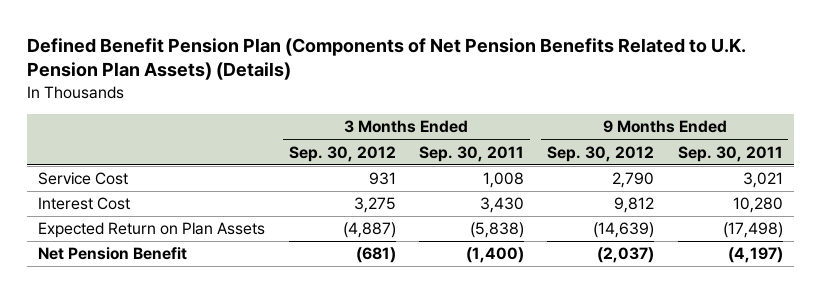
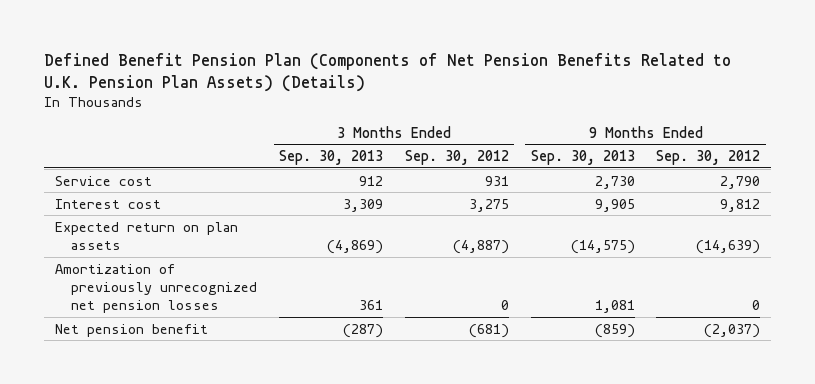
- | 3 Months Ended Sep. 30, 2012 | 3 Months Ended Sep. 30, 2011 | 9 Months Ended Sep. 30, 2012 | 9 Months Ended Sep. 30, 2011
+ | 3 Months Ended Sep. 30, 2013 | 3 Months Ended Sep. 30, 2012 | 9 Months Ended Sep. 30, 2013 | 9 Months Ended Sep. 30, 2012
- Service Cost | 931 | 1,008 | 2,790 | 3,021
- Interest Cost | 3,275 | 3,430 | 9,812 | 10,280
- Expected Return on Plan Assets | (4,887) | (5,838) | (14,639) | (17,498)
- Net Pension Benefit | (681) | (1,400) | (2,037) | (4,197)
+ Service cost | 912 | 931 | 2,730 | 2,790
+ Interest cost | 3,309 | 3,275 | 9,905 | 9,812
+ Expected return on plan assets | (4,869) | (4,887) | (14,575) | (14,639)
+ Amortization of previously unrecognized net pension losses | 361 | 0 | 1,081 | 0
+ Net pension benefit | (287) | (681) | (859) | (2,037)

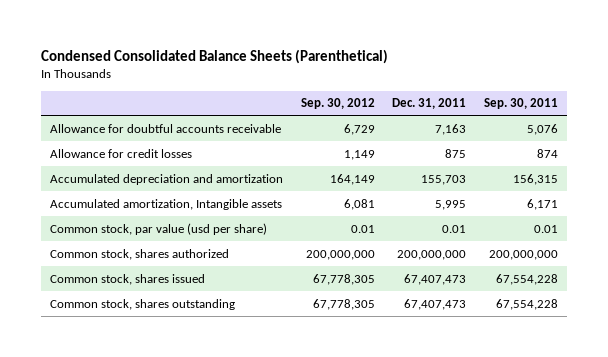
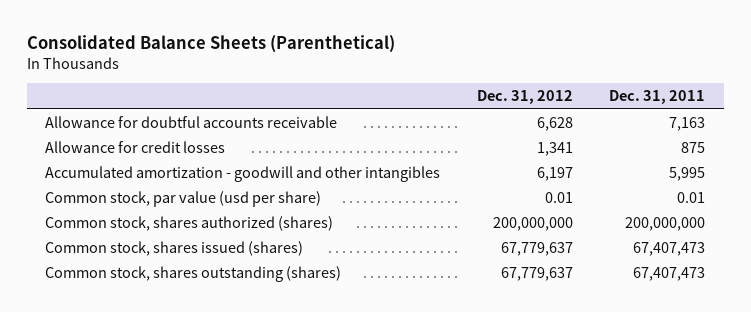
- Condensed Consolidated Balance Sheets (Parenthetical)
+ Consolidated Balance Sheets (Parenthetical)
- | Sep. 30, 2012 | Dec. 31, 2011 | Sep. 30, 2011
+ | Dec. 31, 2012 | Dec. 31, 2011
- Accumulated depreciation and amortization | 164,149 | 155,703 | 156,315
- Accumulated amortization, Intangible assets | 6,081 | 5,995 | 6,171
+ Accumulated amortization - goodwill and other intangibles | 6,197 | 5,995
- Common stock, shares authorized | 200,000,000 | 200,000,000 | 200,000,000
- Common stock, shares issued | 67,778,305 | 67,407,473 | 67,554,228
- Common stock, shares outstanding | 67,778,305 | 67,407,473 | 67,554,228
+ Common stock, shares authorized (shares) | 200,000,000 | 200,000,000
+ Common stock, shares issued (shares) | 67,779,637 | 67,407,473
+ Common stock, shares outstanding (shares) | 67,779,637 | 67,407,473

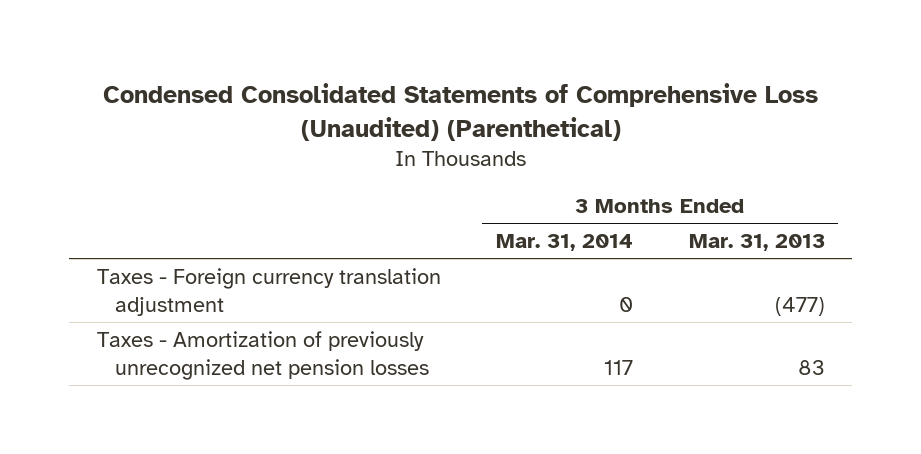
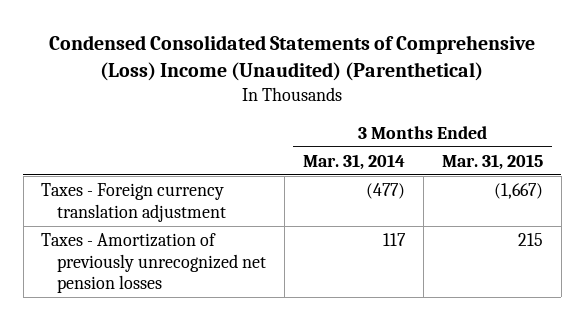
- Condensed Consolidated Statements of Comprehensive Loss (Unaudited) (Parenthetical)
+ Condensed Consolidated Statements of Comprehensive (Loss) Income (Unaudited) (Parenthetical)
- | 3 Months Ended Mar. 31, 2014 | 3 Months Ended Mar. 31, 2013
+ | 3 Months Ended Mar. 31, 2014 | 3 Months Ended Mar. 31, 2015
- Taxes - Foreign currency translation adjustment | 0 | (477)
+ Taxes - Foreign currency translation adjustment | (477) | (1,667)

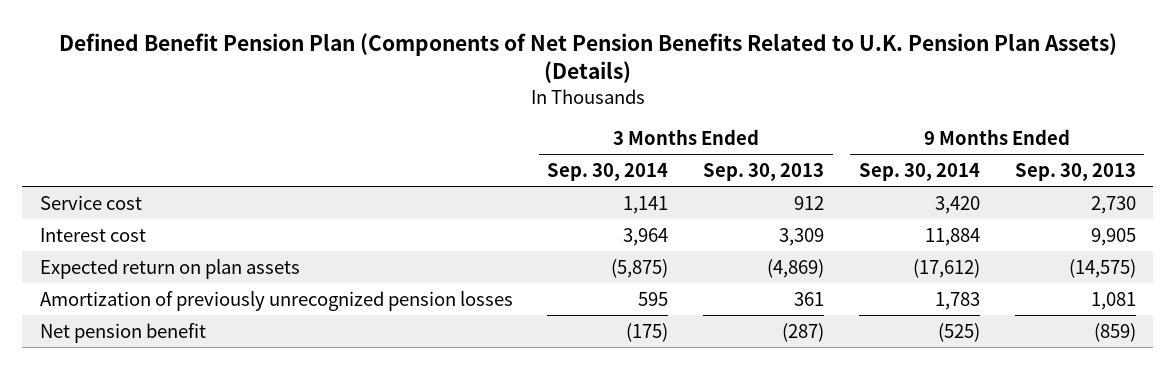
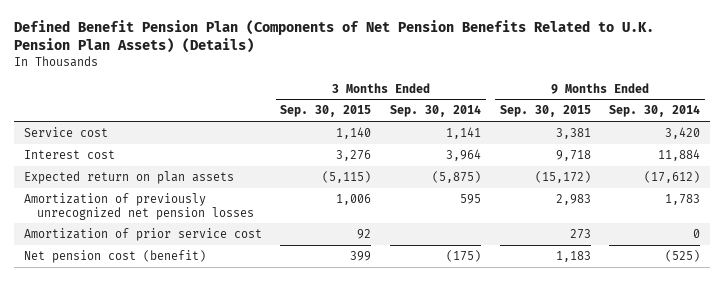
- | 3 Months Ended Sep. 30, 2014 | 3 Months Ended Sep. 30, 2013 | 9 Months Ended Sep. 30, 2014 | 9 Months Ended Sep. 30, 2013
+ | 3 Months Ended Sep. 30, 2015 | 3 Months Ended Sep. 30, 2014 | 9 Months Ended Sep. 30, 2015 | 9 Months Ended Sep. 30, 2014
- Amortization of previously unrecognized pension losses | 595 | 361 | 1,783 | 1,081
- Net pension benefit | (175) | (287) | (525) | (859)
+ Amortization of previously unrecognized net pension losses | 1,006 | 595 | 2,983 | 1,783
+ Amortization of prior service cost | 92 | | 273 | 0
+ Net pension cost (benefit) | 399 | (175) | 1,183 | (525)

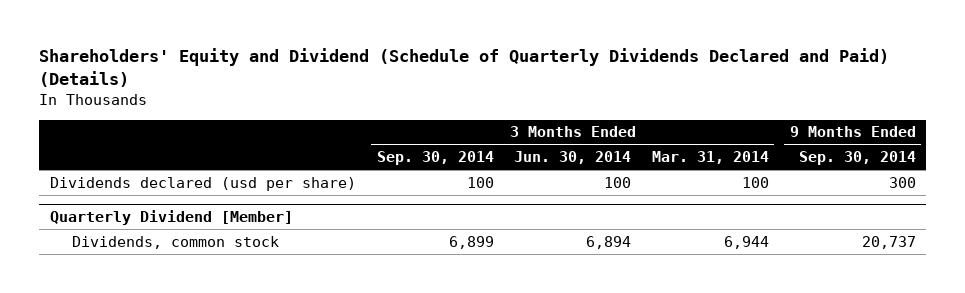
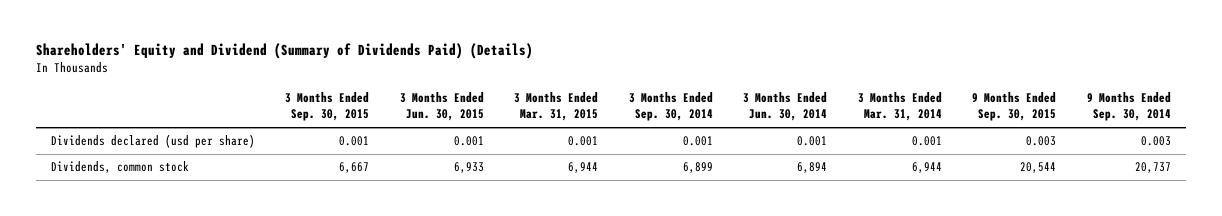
- Shareholders' Equity and Dividend (Schedule of Quarterly Dividends Declared and Paid) (Details)
+ Shareholders' Equity and Dividend (Summary of Dividends Paid) (Details)
- | 3 Months Ended Sep. 30, 2014 | 3 Months Ended Jun. 30, 2014 | 3 Months Ended Mar. 31, 2014 | 9 Months Ended Sep. 30, 2014
+ | 3 Months Ended Sep. 30, 2015 | 3 Months Ended Jun. 30, 2015 | 3 Months Ended Mar. 31, 2015 | 3 Months Ended Sep. 30, 2014 | 3 Months Ended Jun. 30, 2014 | 3 Months Ended Mar. 31, 2014 | 9 Months Ended Sep. 30, 2015 | 9 Months Ended Sep. 30, 2014
- Dividends declared (usd per share) | 100 | 100 | 100 | 300
- Quarterly Dividend [Member]
+ Dividends declared (usd per share) | 0.001 | 0.001 | 0.001 | 0.001 | 0.001 | 0.001 | 0.003 | 0.003

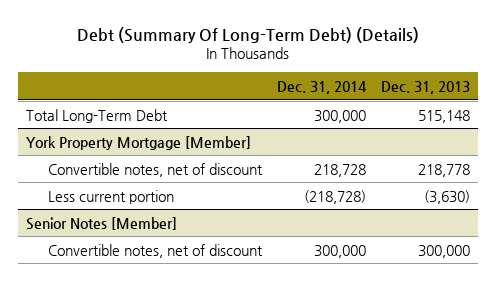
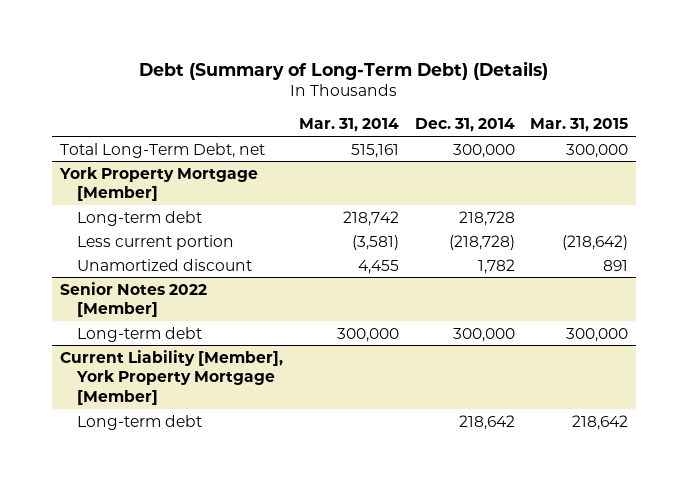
- Debt (Summary Of Long-Term Debt) (Details)
+ Debt (Summary of Long-Term Debt) (Details)
- | Dec. 31, 2014 | Dec. 31, 2013
+ | Mar. 31, 2014 | Dec. 31, 2014 | Mar. 31, 2015
- Total Long-Term Debt | 300,000 | 515,148
+ Total Long-Term Debt, net | 515,161 | 300,000 | 300,000
@ York Property Mortgage [Member]
- Convertible notes, net of discount | 218,728 | 218,778
+ Long-term debt | 218,742 | 218,728 |
- Senior Notes [Member]
- Convertible notes, net of discount | 300,000 | 300,000
@ York Property Mortgage [Member]
+ Unamortized discount | 4,455 | 1,782 | 891
+ Senior Notes 2022 [Member]
+ Long-term debt | 300,000 | 300,000 | 300,000
+ Current Liability [Member], York Property Mortgage [Member]
+ Long-term debt | | 218,642 | 218,642

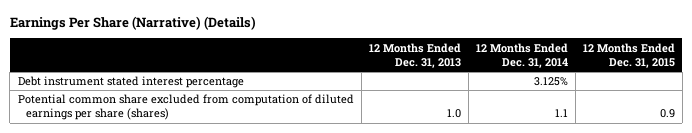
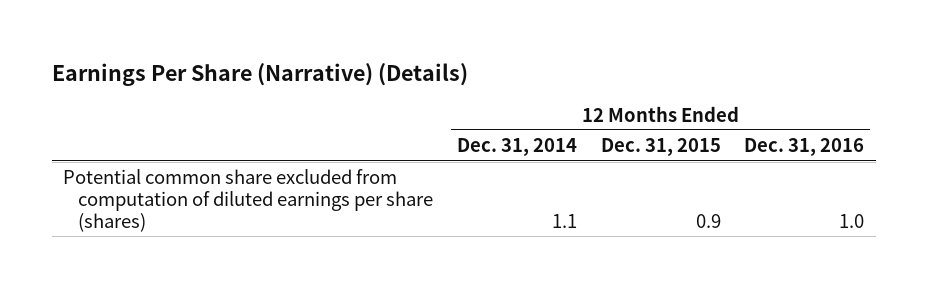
- | 12 Months Ended Dec. 31, 2013 | 12 Months Ended Dec. 31, 2014 | 12 Months Ended Dec. 31, 2015
+ | 12 Months Ended Dec. 31, 2014 | 12 Months Ended Dec. 31, 2015 | 12 Months Ended Dec. 31, 2016
- Debt instrument stated interest percentage | | 3.125% |

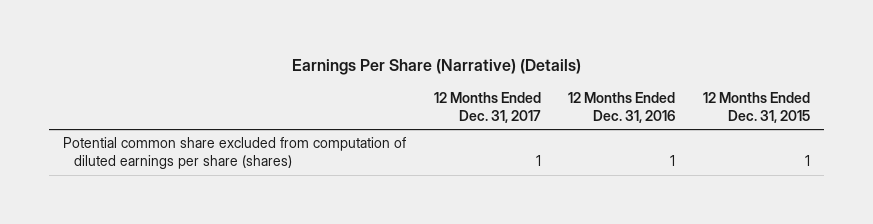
- | 12 Months Ended Dec. 31, 2014 | 12 Months Ended Dec. 31, 2015 | 12 Months Ended Dec. 31, 2016
+ | 12 Months Ended Dec. 31, 2017 | 12 Months Ended Dec. 31, 2016 | 12 Months Ended Dec. 31, 2015
- Potential common share excluded from computation of diluted earnings per share (shares) | 1.1 | 0.9 | 1.0
+ Potential common share excluded from computation of diluted earnings per share (shares) | 1 | 1 | 1

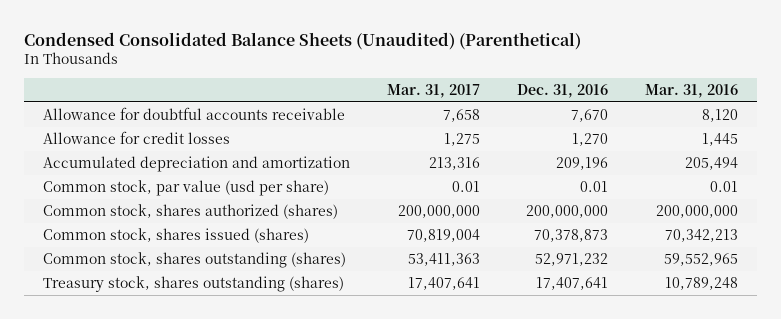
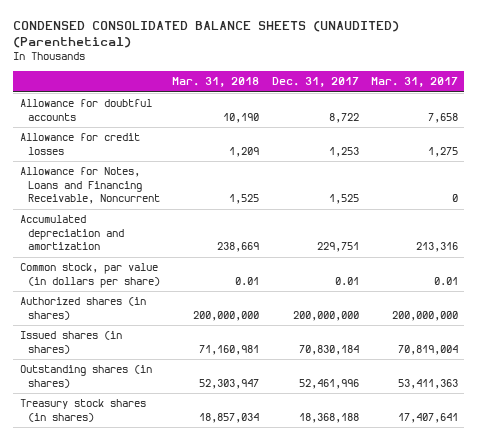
- Condensed Consolidated Balance Sheets (Unaudited) (Parenthetical)
+ CONDENSED CONSOLIDATED BALANCE SHEETS (UNAUDITED) (Parenthetical)
- | Mar. 31, 2017 | Dec. 31, 2016 | Mar. 31, 2016
+ | Mar. 31, 2018 | Dec. 31, 2017 | Mar. 31, 2017
- Allowance for doubtful accounts receivable | 7,658 | 7,670 | 8,120
+ Allowance for doubtful accounts | 10,190 | 8,722 | 7,658
+ Allowance for Notes, Loans and Financing Receivable, Noncurrent | 1,525 | 1,525 | 0
- Common stock, par value (usd per share) | 0.01 | 0.01 | 0.01
- Common stock, shares authorized (shares) | 200,000,000 | 200,000,000 | 200,000,000
- Common stock, shares issued (shares) | 70,819,004 | 70,378,873 | 70,342,213
- Common stock, shares outstanding (shares) | 53,411,363 | 52,971,232 | 59,552,965
- Treasury stock, shares outstanding (shares) | 17,407,641 | 17,407,641 | 10,789,248
+ Common stock, par value (in dollars per share) | 0.01 | 0.01 | 0.01
+ Authorized shares (in shares) | 200,000,000 | 200,000,000 | 200,000,000
+ Issued shares (in shares) | 71,160,981 | 70,830,184 | 70,819,004
+ Outstanding shares (in shares) | 52,303,947 | 52,461,996 | 53,411,363
+ Treasury stock shares (in shares) | 18,857,034 | 18,368,188 | 17,407,641

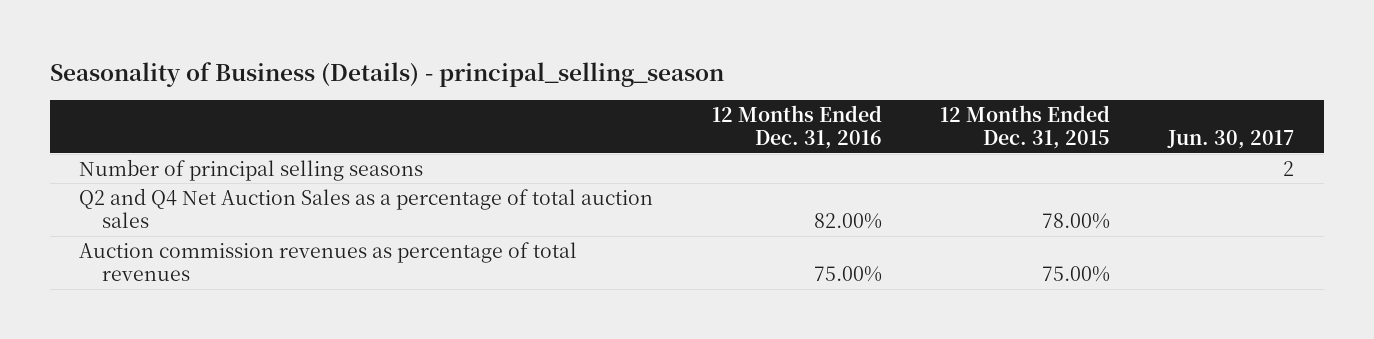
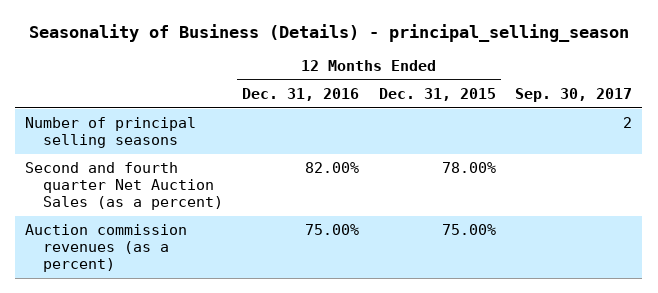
- | 12 Months Ended Dec. 31, 2016 | 12 Months Ended Dec. 31, 2015 | Jun. 30, 2017
+ | 12 Months Ended Dec. 31, 2016 | 12 Months Ended Dec. 31, 2015 | Sep. 30, 2017
- Q2 and Q4 Net Auction Sales as a percentage of total auction sales | 82.00% | 78.00% |
- Auction commission revenues as percentage of total revenues | 75.00% | 75.00% |
+ Second and fourth quarter Net Auction Sales (as a percent) | 82.00% | 78.00% |
+ Auction commission revenues (as a percent) | 75.00% | 75.00% |

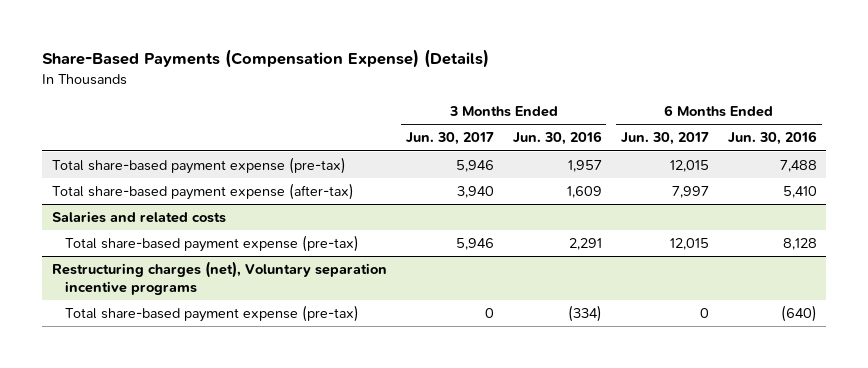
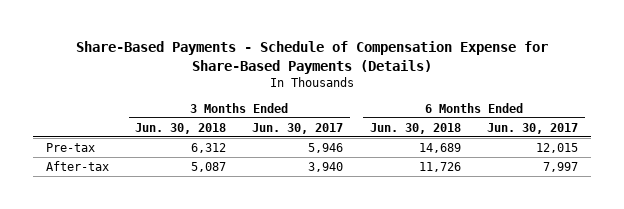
- Share-Based Payments (Compensation Expense) (Details)
+ Share-Based Payments - Schedule of Compensation Expense for Share-Based Payments (Details)
- | 3 Months Ended Jun. 30, 2017 | 3 Months Ended Jun. 30, 2016 | 6 Months Ended Jun. 30, 2017 | 6 Months Ended Jun. 30, 2016
+ | 3 Months Ended Jun. 30, 2018 | 3 Months Ended Jun. 30, 2017 | 6 Months Ended Jun. 30, 2018 | 6 Months Ended Jun. 30, 2017
- Total share-based payment expense (pre-tax) | 5,946 | 1,957 | 12,015 | 7,488
- Total share-based payment expense (after-tax) | 3,940 | 1,609 | 7,997 | 5,410
- Salaries and related costs
- Total share-based payment expense (pre-tax) | 5,946 | 2,291 | 12,015 | 8,128
- Restructuring charges (net), Voluntary separation incentive programs
- Total share-based payment expense (pre-tax) | 0 | (334) | 0 | (640)
+ Pre-tax | 6,312 | 5,946 | 14,689 | 12,015
+ After-tax | 5,087 | 3,940 | 11,726 | 7,997

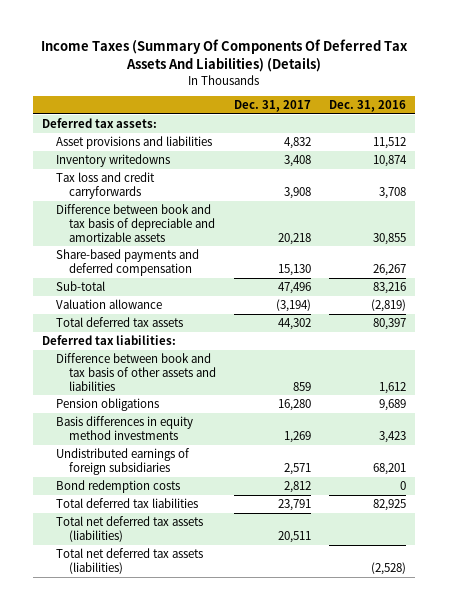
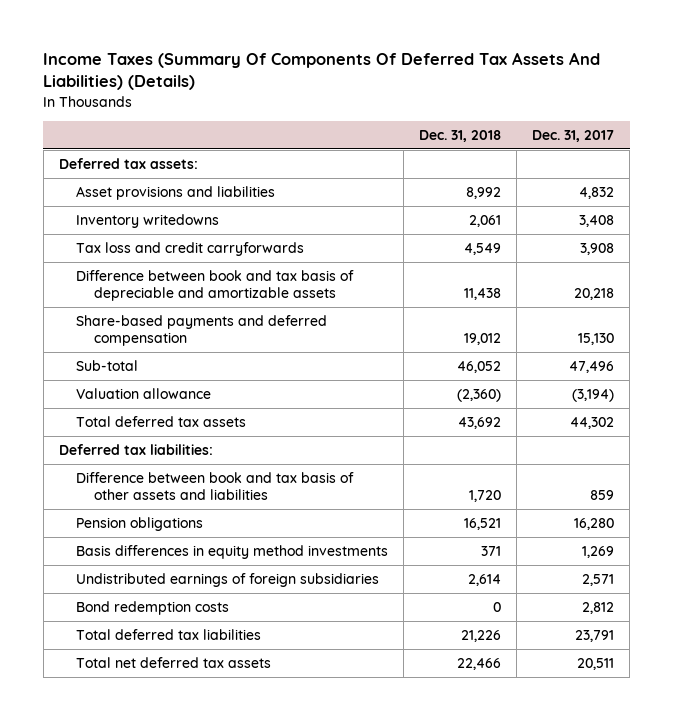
- | Dec. 31, 2017 | Dec. 31, 2016
+ | Dec. 31, 2018 | Dec. 31, 2017
- Total net deferred tax assets (liabilities) | 20,511 |
- Total net deferred tax assets (liabilities) | | (2,528)
+ Total net deferred tax assets | 22,466 | 20,511

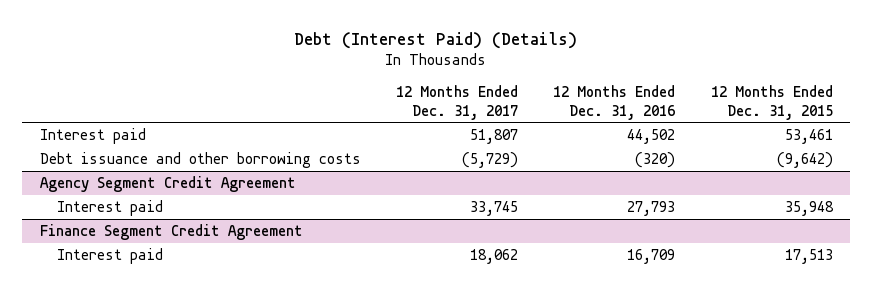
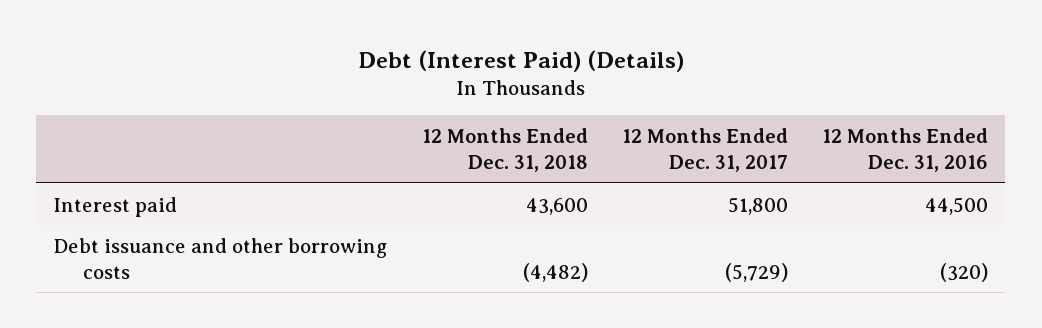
- | 12 Months Ended Dec. 31, 2017 | 12 Months Ended Dec. 31, 2016 | 12 Months Ended Dec. 31, 2015
+ | 12 Months Ended Dec. 31, 2018 | 12 Months Ended Dec. 31, 2017 | 12 Months Ended Dec. 31, 2016
- Interest paid | 51,807 | 44,502 | 53,461
+ Interest paid | 43,600 | 51,800 | 44,500
- Agency Segment Credit Agreement
- Interest paid | 33,745 | 27,793 | 35,948
- Finance Segment Credit Agreement
- Interest paid | 18,062 | 16,709 | 17,513

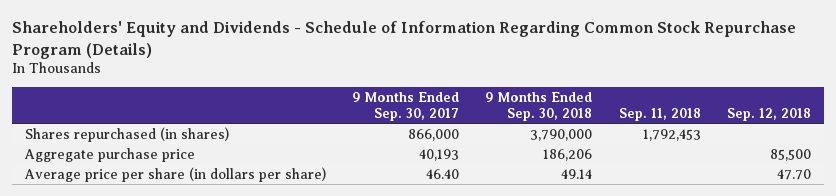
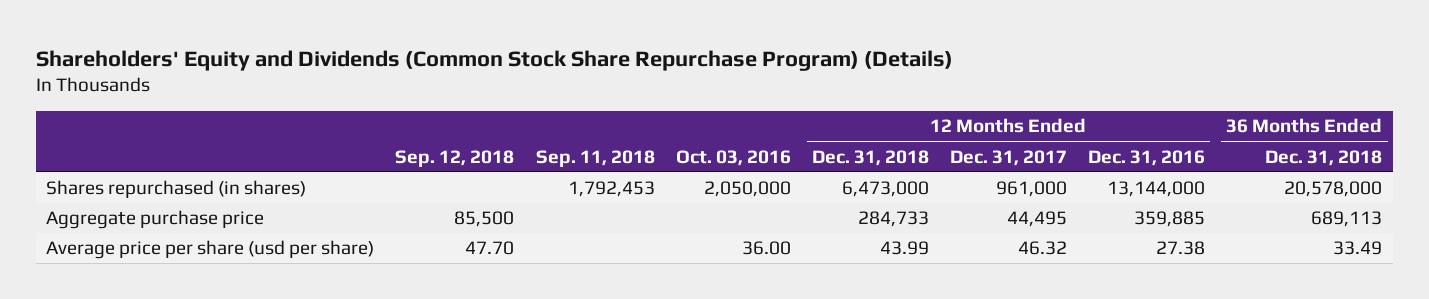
- Shareholders' Equity and Dividends - Schedule of Information Regarding Common Stock Repurchase Program (Details)
+ Shareholders' Equity and Dividends (Common Stock Share Repurchase Program) (Details)
- | 9 Months Ended Sep. 30, 2017 | 9 Months Ended Sep. 30, 2018 | Sep. 11, 2018 | Sep. 12, 2018
+ | Sep. 12, 2018 | Sep. 11, 2018 | Oct. 03, 2016 | 12 Months Ended Dec. 31, 2018 | 12 Months Ended Dec. 31, 2017 | 12 Months Ended Dec. 31, 2016 | 36 Months Ended Dec. 31, 2018
- Average price per share (in dollars per share) | 46.40 | 49.14 | | 47.70
+ Average price per share (usd per share) | 47.70 | | 36.00 | 43.99 | 46.32 | 27.38 | 33.49

